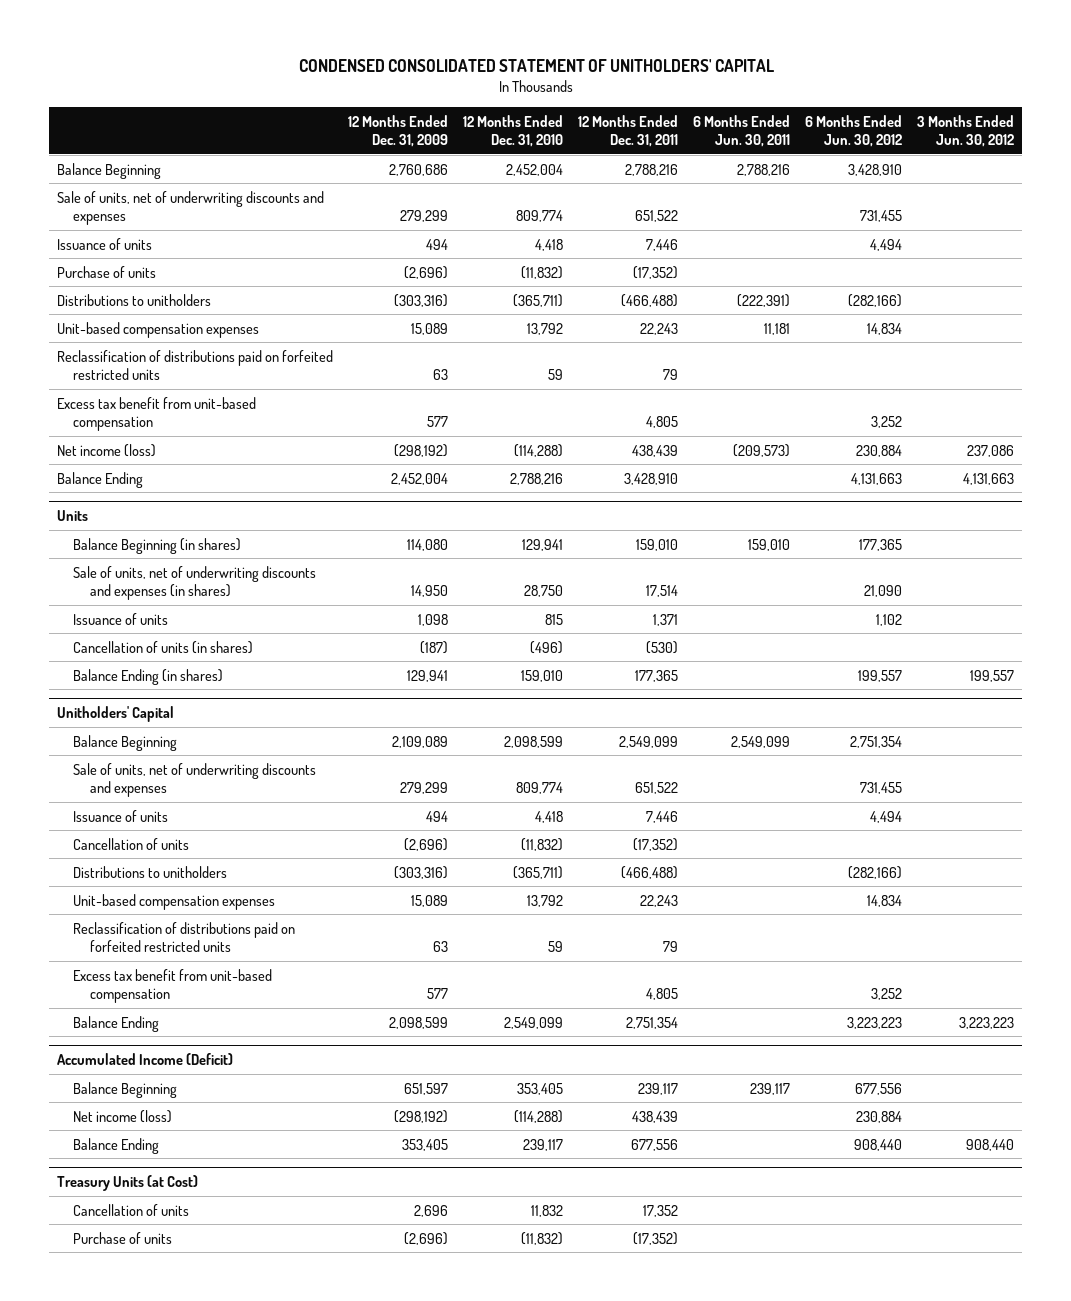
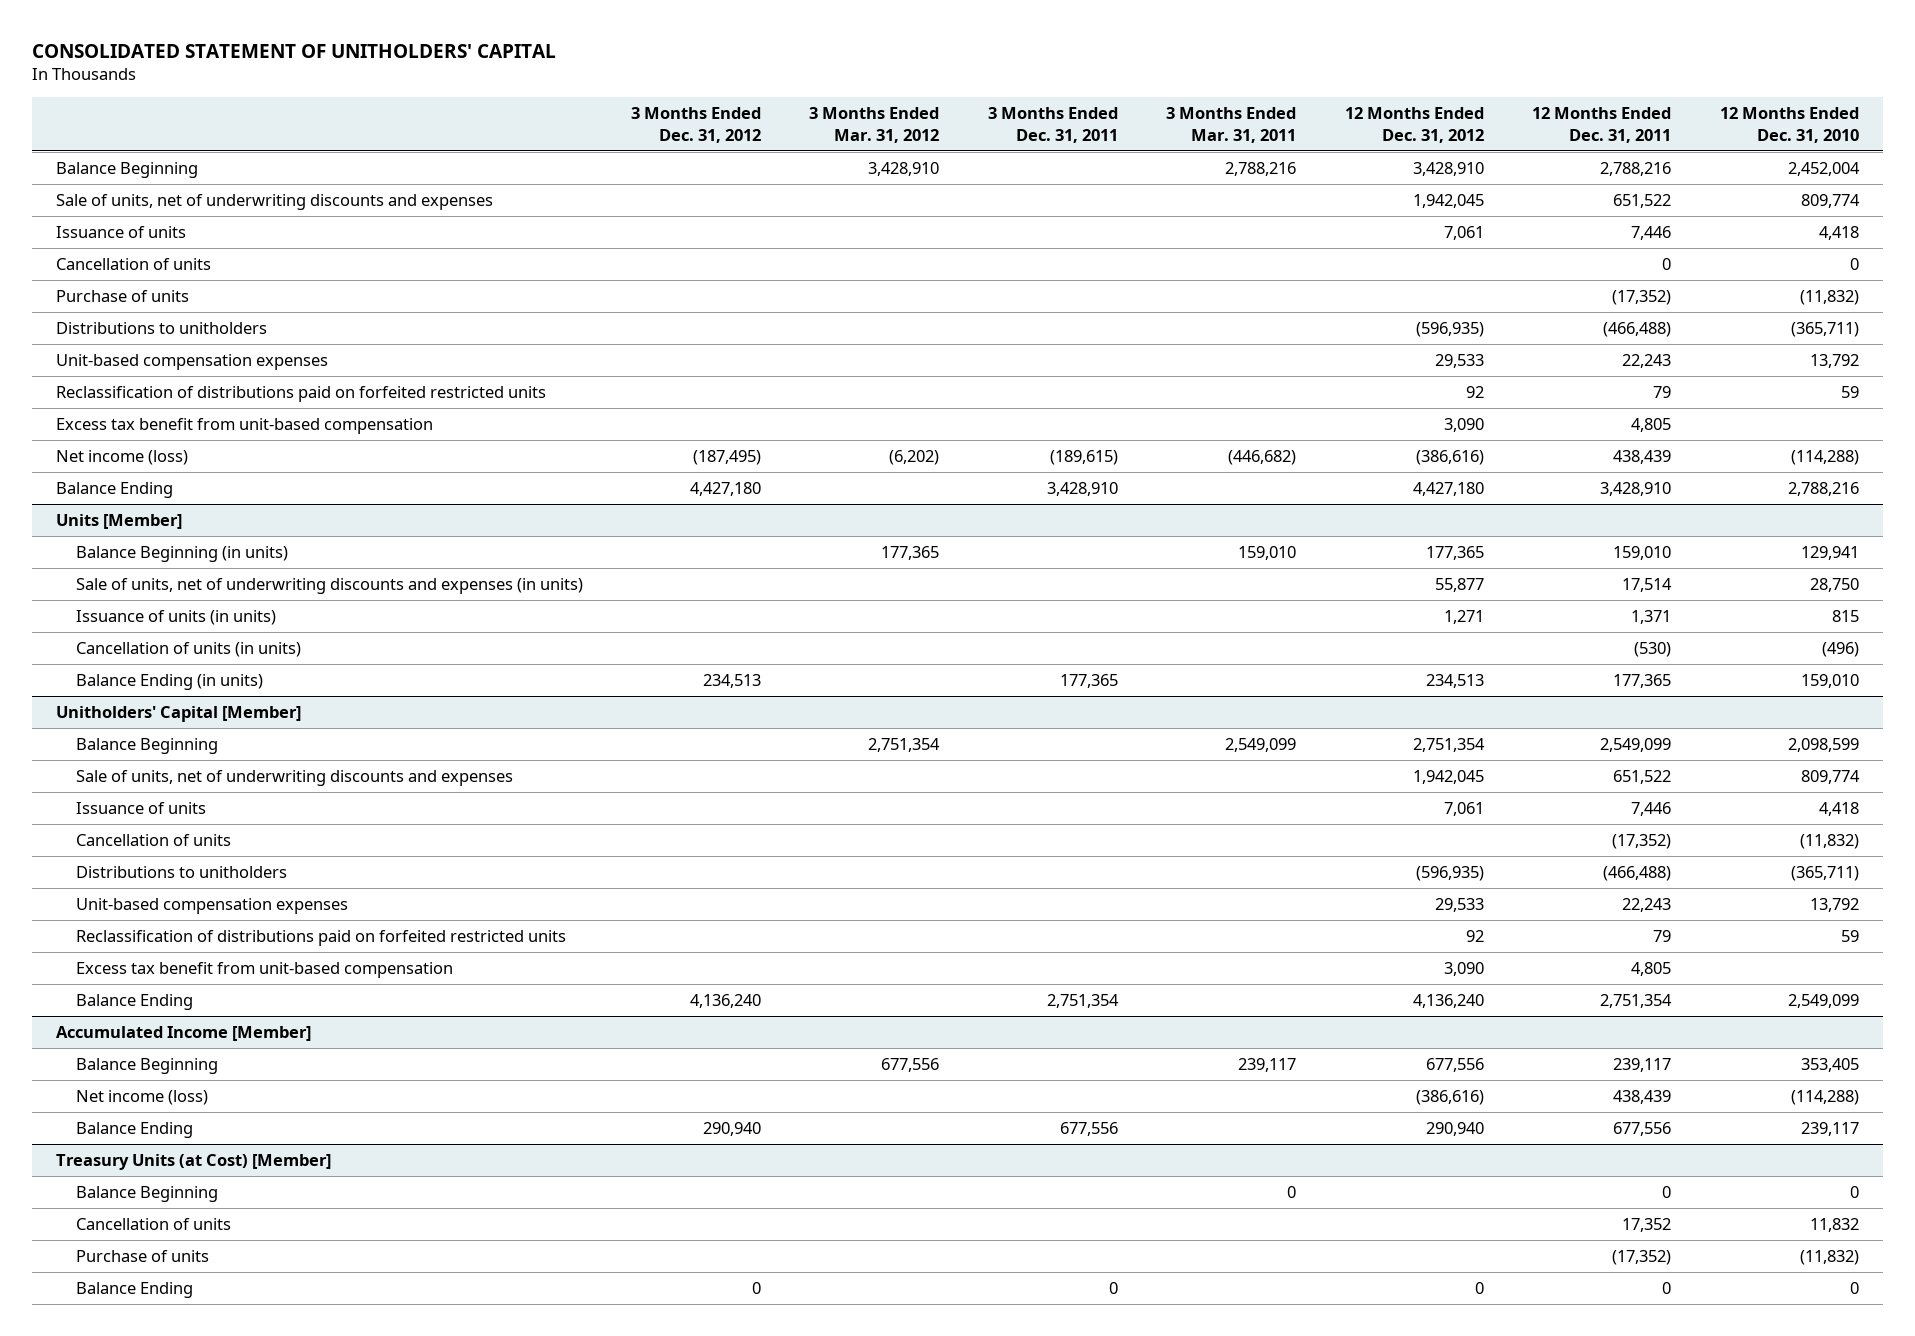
- CONDENSED CONSOLIDATED STATEMENT OF UNITHOLDERS' CAPITAL
+ CONSOLIDATED STATEMENT OF UNITHOLDERS' CAPITAL
- | 12 Months Ended Dec. 31, 2009 | 12 Months Ended Dec. 31, 2010 | 12 Months Ended Dec. 31, 2011 | 6 Months Ended Jun. 30, 2011 | 6 Months Ended Jun. 30, 2012 | 3 Months Ended Jun. 30, 2012
+ | 3 Months Ended Dec. 31, 2012 | 3 Months Ended Mar. 31, 2012 | 3 Months Ended Dec. 31, 2011 | 3 Months Ended Mar. 31, 2011 | 12 Months Ended Dec. 31, 2012 | 12 Months Ended Dec. 31, 2011 | 12 Months Ended Dec. 31, 2010
+ Cancellation of units | | | | | | 0 | 0
- Units
- Balance Beginning (in shares) | 114,080 | 129,941 | 159,010 | 159,010 | 177,365 |
- Sale of units, net of underwriting discounts and expenses (in shares) | 14,950 | 28,750 | 17,514 | | 21,090 |
- Issuance of units | 1,098 | 815 | 1,371 | | 1,102 |
- Cancellation of units (in shares) | (187) | (496) | (530) | | |
- Balance Ending (in shares) | 129,941 | 159,010 | 177,365 | | 199,557 | 199,557
- Unitholders' Capital
+ Units [Member]
+ Balance Beginning (in units) | | 177,365 | | 159,010 | 177,365 | 159,010 | 129,941
+ Sale of units, net of underwriting discounts and expenses (in units) | | | | | 55,877 | 17,514 | 28,750
+ Issuance of units (in units) | | | | | 1,271 | 1,371 | 815
+ Cancellation of units (in units) | | | | | | (530) | (496)
+ Balance Ending (in units) | 234,513 | | 177,365 | | 234,513 | 177,365 | 159,010
+ Unitholders' Capital [Member]
- Accumulated Income (Deficit)
+ Accumulated Income [Member]
- Treasury Units (at Cost)
+ Treasury Units (at Cost) [Member]
+ Balance Beginning | | | | 0 | | 0 | 0
+ Balance Ending | 0 | | 0 | | 0 | 0 | 0

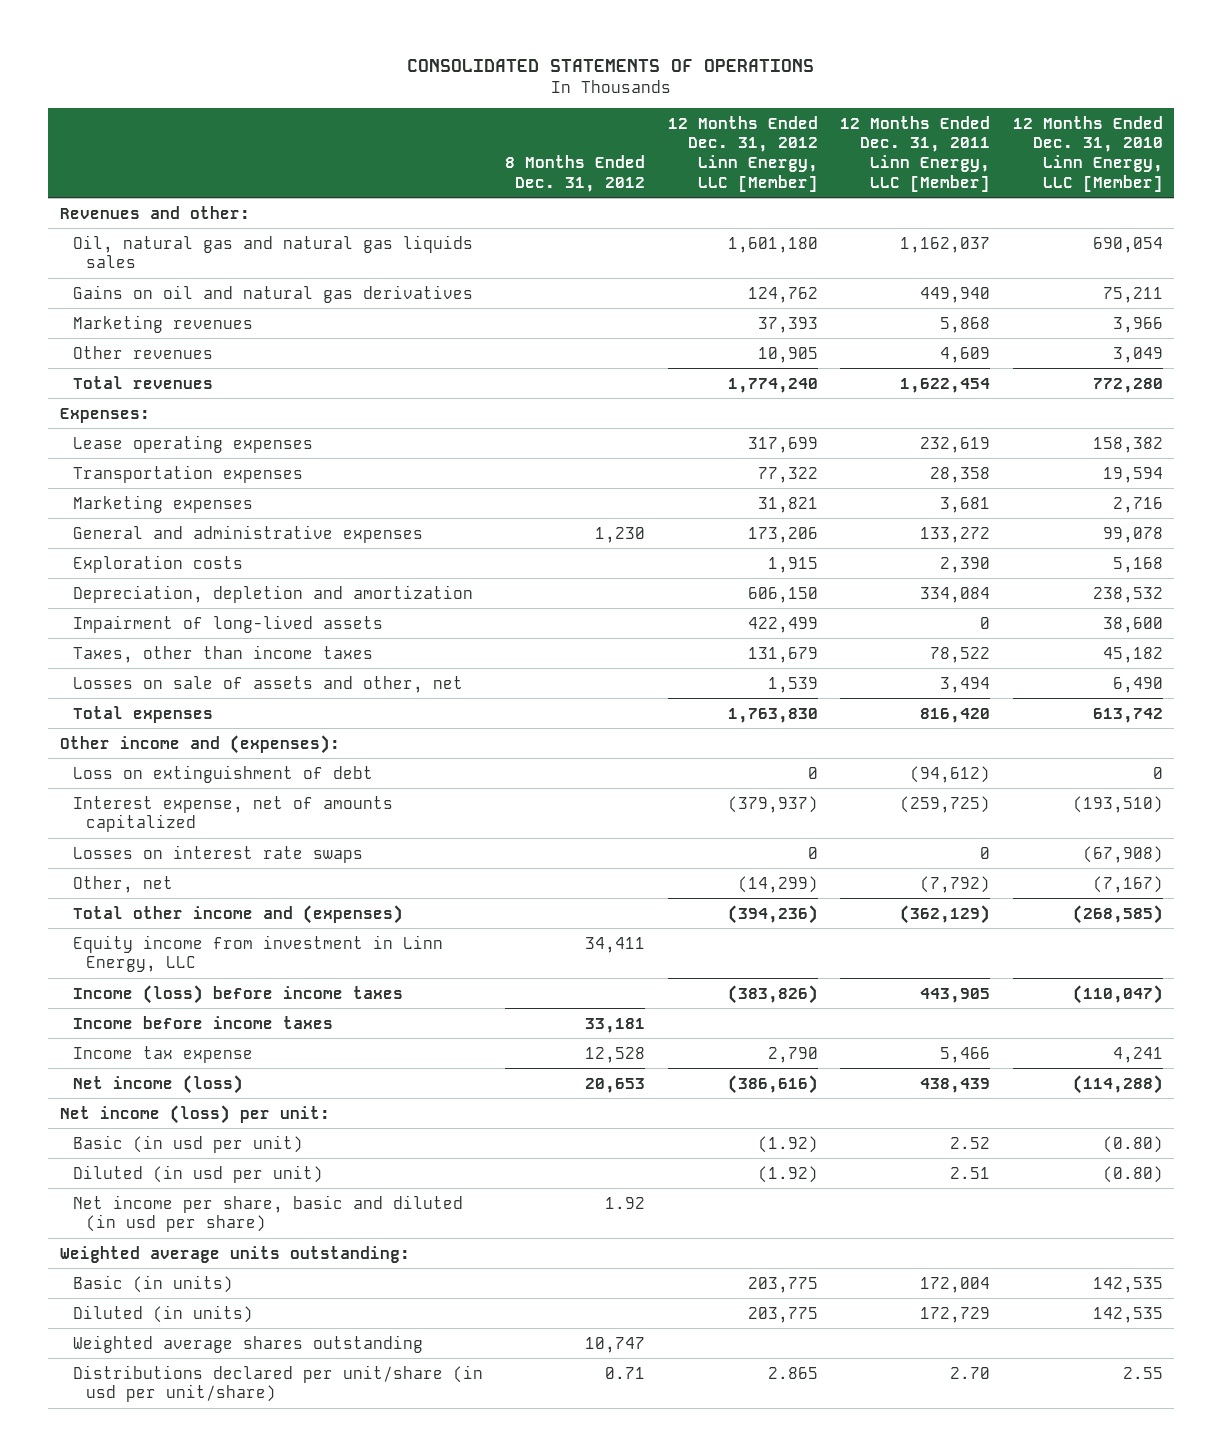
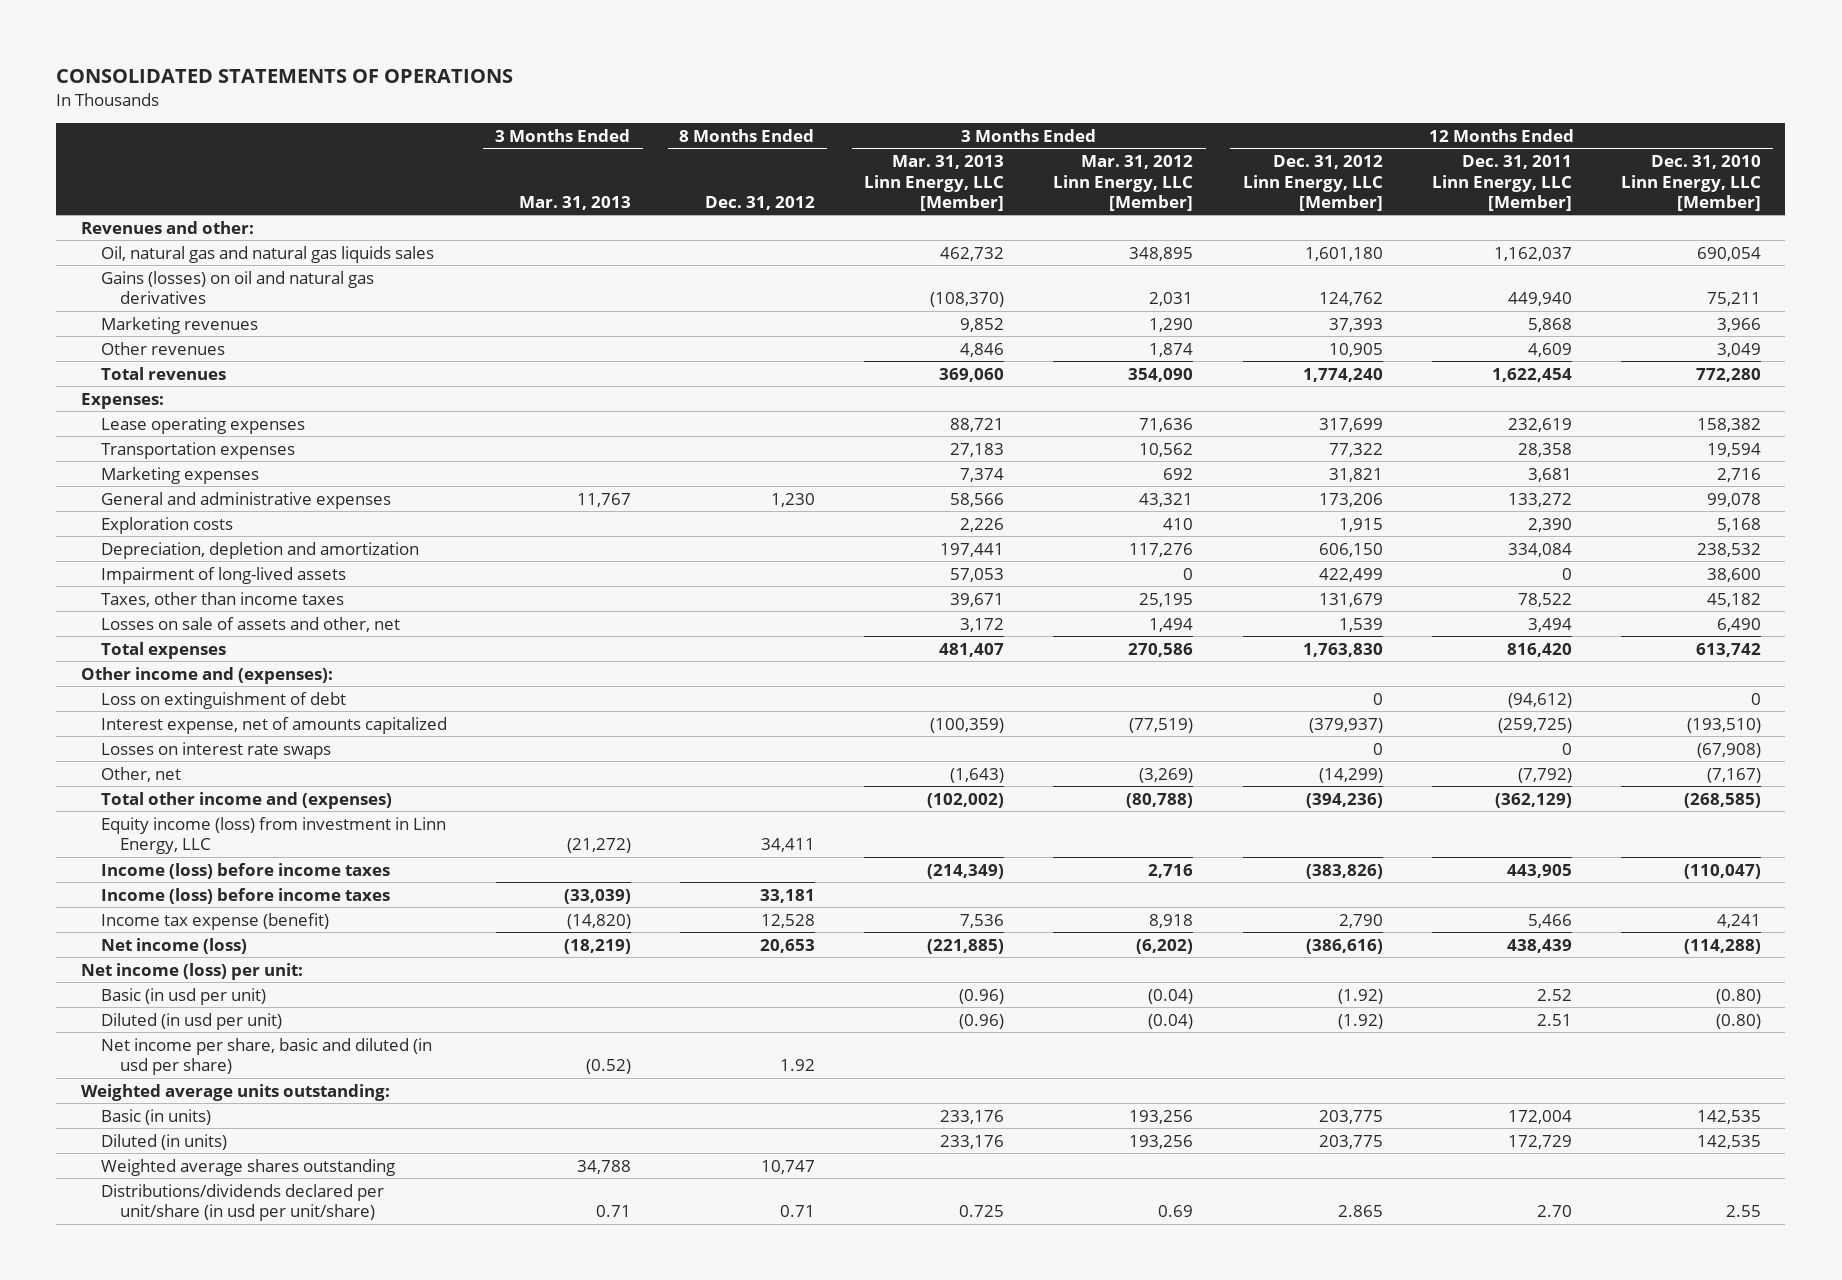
- | 8 Months Ended Dec. 31, 2012 | 12 Months Ended Dec. 31, 2012 Linn Energy, LLC [Member] | 12 Months Ended Dec. 31, 2011 Linn Energy, LLC [Member] | 12 Months Ended Dec. 31, 2010 Linn Energy, LLC [Member]
+ | 3 Months Ended Mar. 31, 2013 | 8 Months Ended Dec. 31, 2012 | 3 Months Ended Mar. 31, 2013 Linn Energy, LLC [Member] | 3 Months Ended Mar. 31, 2012 Linn Energy, LLC [Member] | 12 Months Ended Dec. 31, 2012 Linn Energy, LLC [Member] | 12 Months Ended Dec. 31, 2011 Linn Energy, LLC [Member] | 12 Months Ended Dec. 31, 2010 Linn Energy, LLC [Member]
- Gains on oil and natural gas derivatives | | 124,762 | 449,940 | 75,211
+ Gains (losses) on oil and natural gas derivatives | | | (108,370) | 2,031 | 124,762 | 449,940 | 75,211
- Equity income from investment in Linn Energy, LLC | 34,411 | | |
+ Equity income (loss) from investment in Linn Energy, LLC | (21,272) | 34,411 | | | | |
- Income before income taxes | 33,181 | | |
- Income tax expense | 12,528 | 2,790 | 5,466 | 4,241
+ Income (loss) before income taxes | (33,039) | 33,181 | | | | |
+ Income tax expense (benefit) | (14,820) | 12,528 | 7,536 | 8,918 | 2,790 | 5,466 | 4,241
- Distributions declared per unit/share (in usd per unit/share) | 0.71 | 2.865 | 2.70 | 2.55
+ Distributions/dividends declared per unit/share (in usd per unit/share) | 0.71 | 0.71 | 0.725 | 0.69 | 2.865 | 2.70 | 2.55

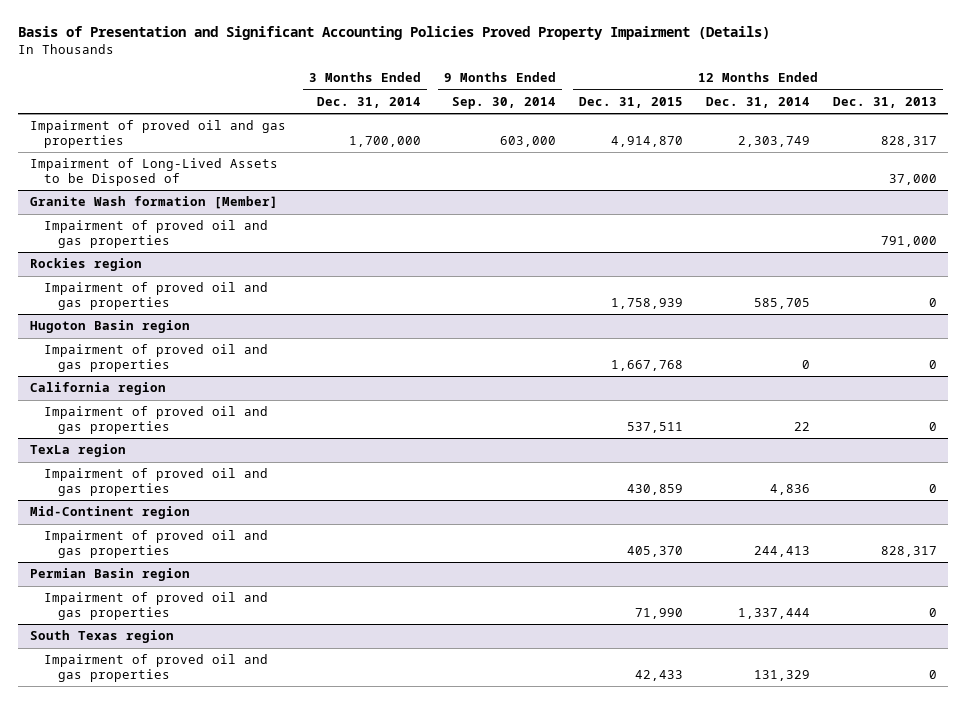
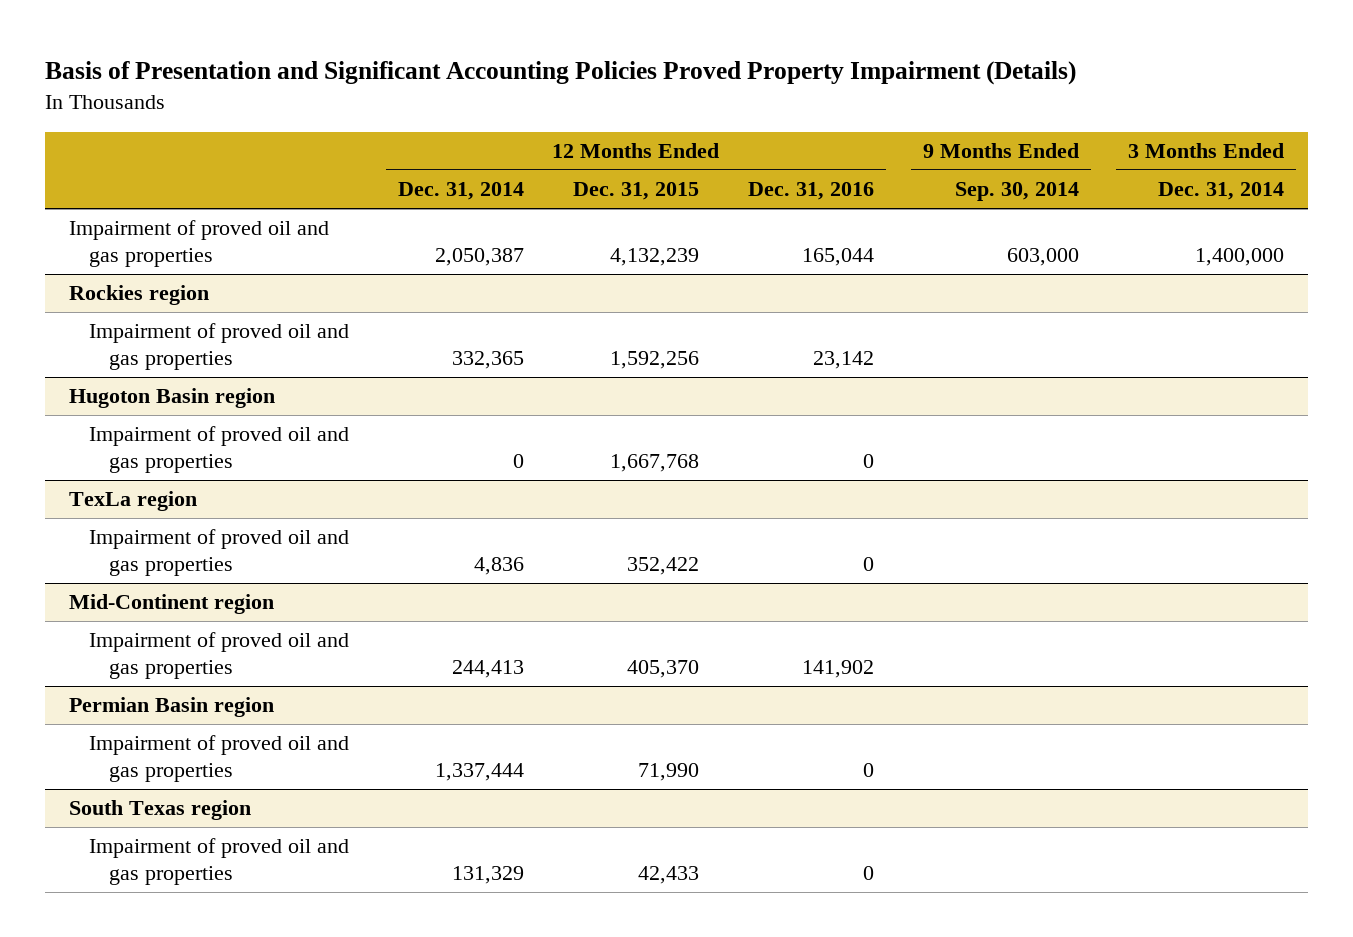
- | 3 Months Ended Dec. 31, 2014 | 9 Months Ended Sep. 30, 2014 | 12 Months Ended Dec. 31, 2015 | 12 Months Ended Dec. 31, 2014 | 12 Months Ended Dec. 31, 2013
+ | 12 Months Ended Dec. 31, 2014 | 12 Months Ended Dec. 31, 2015 | 12 Months Ended Dec. 31, 2016 | 9 Months Ended Sep. 30, 2014 | 3 Months Ended Dec. 31, 2014
- Impairment of proved oil and gas properties | 1,700,000 | 603,000 | 4,914,870 | 2,303,749 | 828,317
- Impairment of Long-Lived Assets to be Disposed of | | | | | 37,000
- Granite Wash formation [Member]
- Impairment of proved oil and gas properties | | | | | 791,000
+ Impairment of proved oil and gas properties | 2,050,387 | 4,132,239 | 165,044 | 603,000 | 1,400,000
@ Rockies region
- Impairment of proved oil and gas properties | | | 1,758,939 | 585,705 | 0
+ Impairment of proved oil and gas properties | 332,365 | 1,592,256 | 23,142 | |
- California region
- Impairment of proved oil and gas properties | | | 537,511 | 22 | 0
@ TexLa region
- Impairment of proved oil and gas properties | | | 430,859 | 4,836 | 0
+ Impairment of proved oil and gas properties | 4,836 | 352,422 | 0 | |

